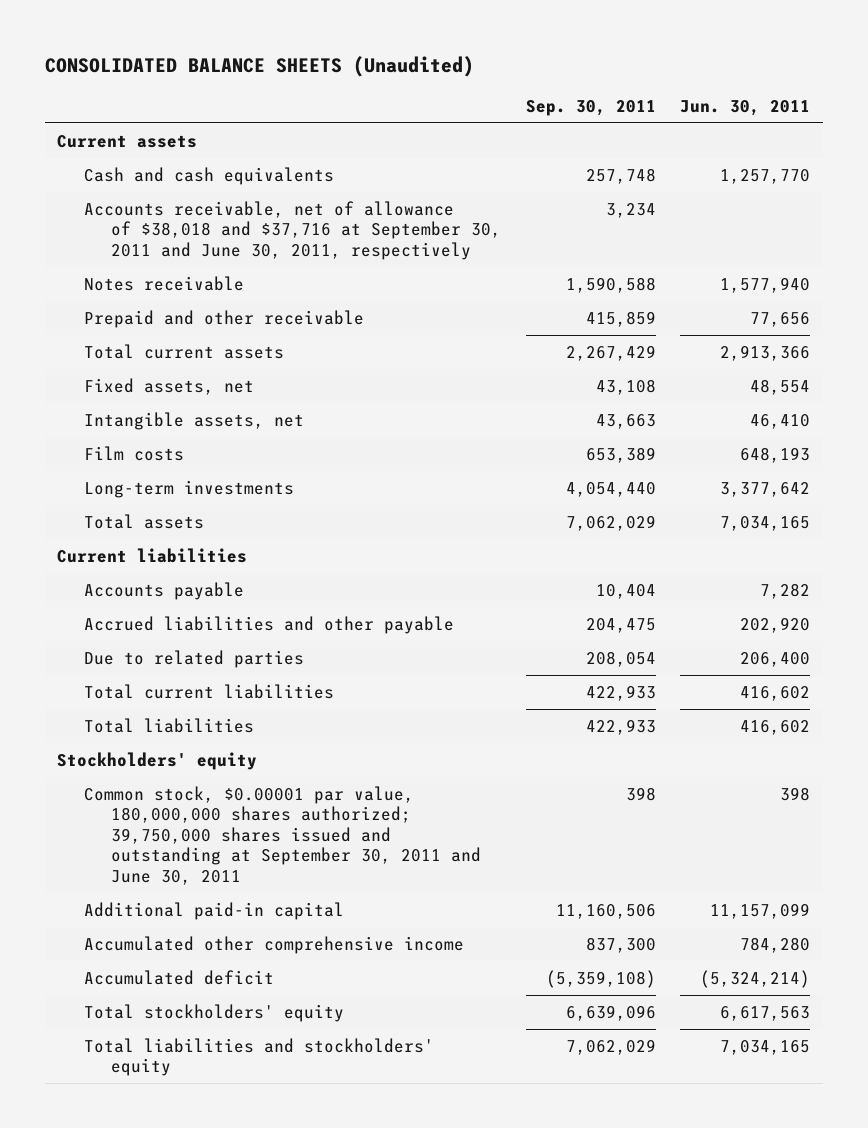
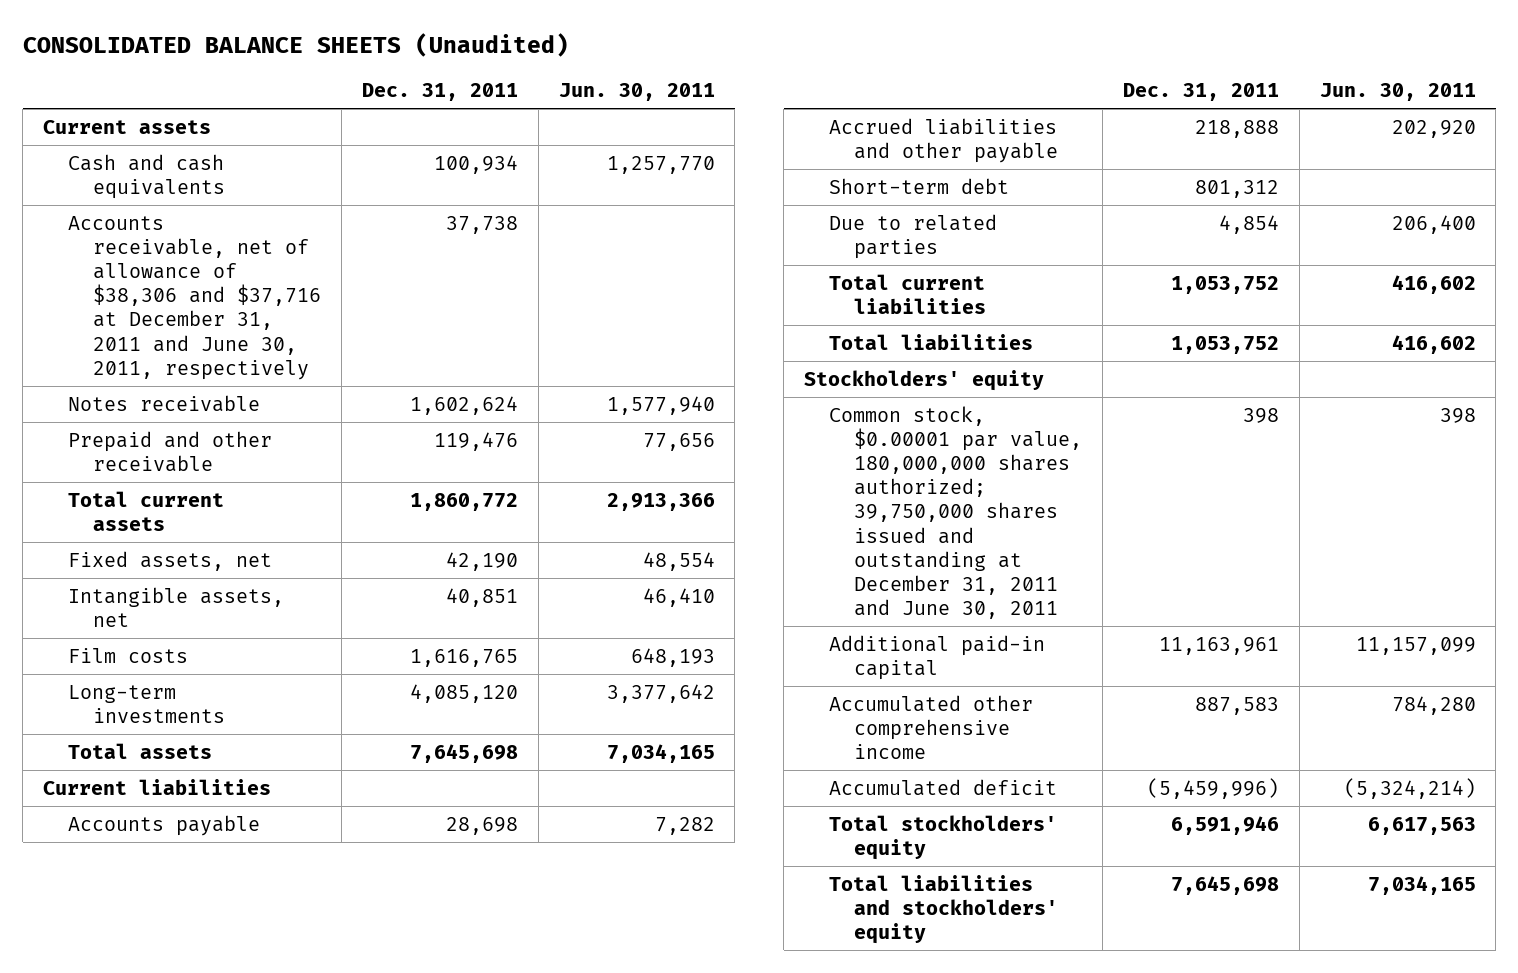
- | Sep. 30, 2011 | Jun. 30, 2011
+ | Dec. 31, 2011 | Jun. 30, 2011
- Accounts receivable, net of allowance of $38,018 and $37,716 at September 30, 2011 and June 30, 2011, respectively | 3,234 |
+ Accounts receivable, net of allowance of $38,306 and $37,716 at December 31, 2011 and June 30, 2011, respectively | 37,738 |
+ Short-term debt | 801,312 |
- Common stock, $0.00001 par value, 180,000,000 shares authorized; 39,750,000 shares issued and outstanding at September 30, 2011 and June 30, 2011 | 398 | 398
+ Common stock, $0.00001 par value, 180,000,000 shares authorized; 39,750,000 shares issued and outstanding at December 31, 2011 and June 30, 2011 | 398 | 398

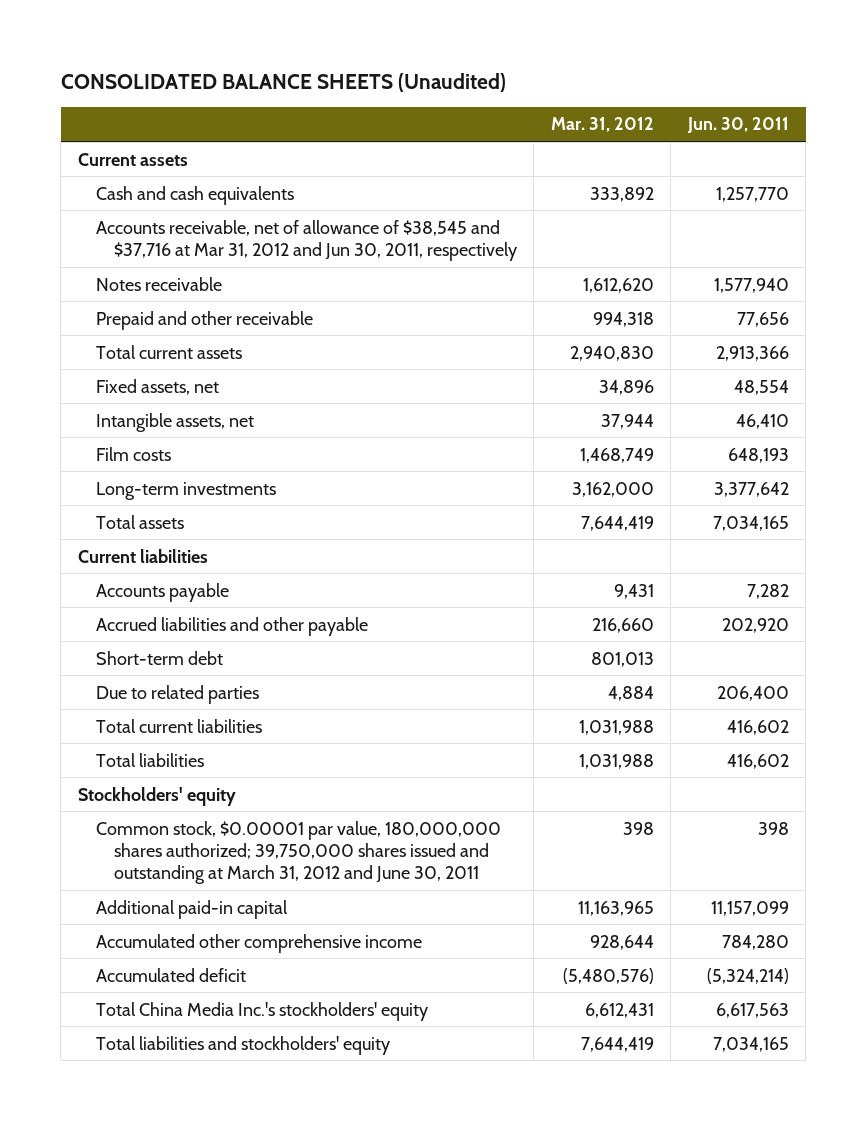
- | Dec. 31, 2011 | Jun. 30, 2011
+ | Mar. 31, 2012 | Jun. 30, 2011
- Accounts receivable, net of allowance of $38,306 and $37,716 at December 31, 2011 and June 30, 2011, respectively | 37,738 |
+ Accounts receivable, net of allowance of $38,545 and $37,716 at Mar 31, 2012 and Jun 30, 2011, respectively
- Common stock, $0.00001 par value, 180,000,000 shares authorized; 39,750,000 shares issued and outstanding at December 31, 2011 and June 30, 2011 | 398 | 398
+ Common stock, $0.00001 par value, 180,000,000 shares authorized; 39,750,000 shares issued and outstanding at March 31, 2012 and June 30, 2011 | 398 | 398
- Total stockholders' equity | 6,591,946 | 6,617,563
+ Total China Media Inc.'s stockholders' equity | 6,612,431 | 6,617,563

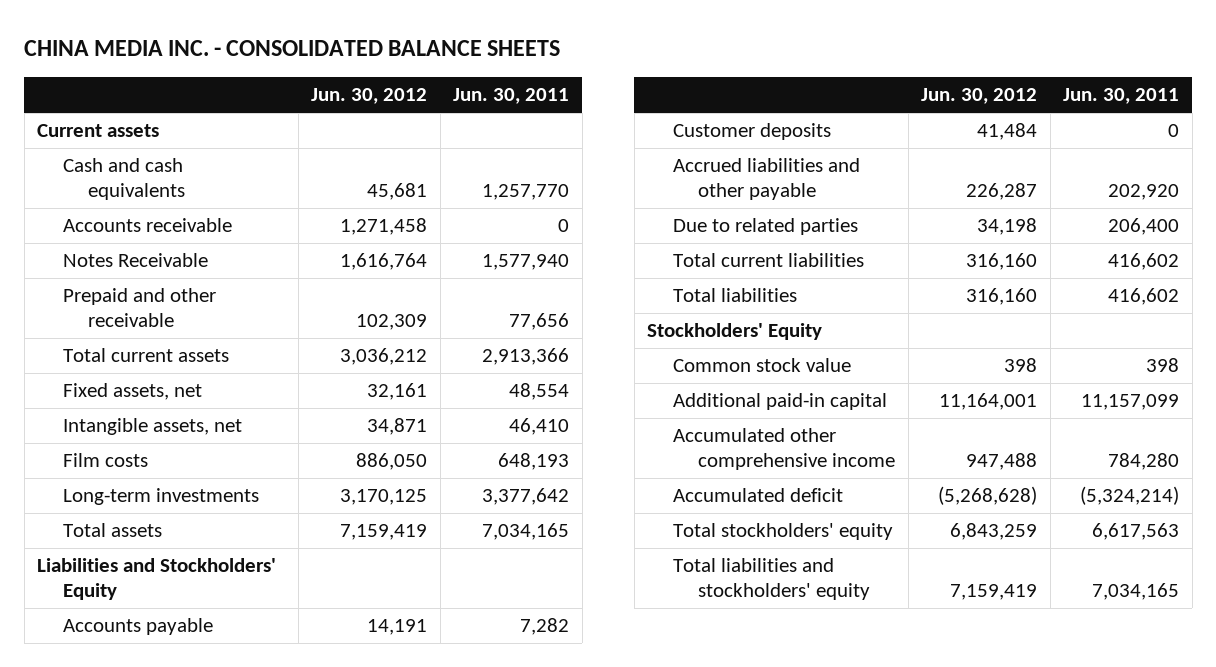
- CONSOLIDATED BALANCE SHEETS (Unaudited)
+ CHINA MEDIA INC. - CONSOLIDATED BALANCE SHEETS
- | Mar. 31, 2012 | Jun. 30, 2011
+ | Jun. 30, 2012 | Jun. 30, 2011
- Accounts receivable, net of allowance of $38,545 and $37,716 at Mar 31, 2012 and Jun 30, 2011, respectively
- Notes receivable | 1,612,620 | 1,577,940
+ Accounts receivable | 1,271,458 | 0
+ Notes Receivable | 1,616,764 | 1,577,940
- Current liabilities
+ Liabilities and Stockholders' Equity
+ Customer deposits | 41,484 | 0
- Short-term debt | 801,013 |
- Stockholders' equity
- Common stock, $0.00001 par value, 180,000,000 shares authorized; 39,750,000 shares issued and outstanding at March 31, 2012 and June 30, 2011 | 398 | 398
+ Stockholders' Equity
+ Common stock value | 398 | 398
- Total China Media Inc.'s stockholders' equity | 6,612,431 | 6,617,563
+ Total stockholders' equity | 6,843,259 | 6,617,563

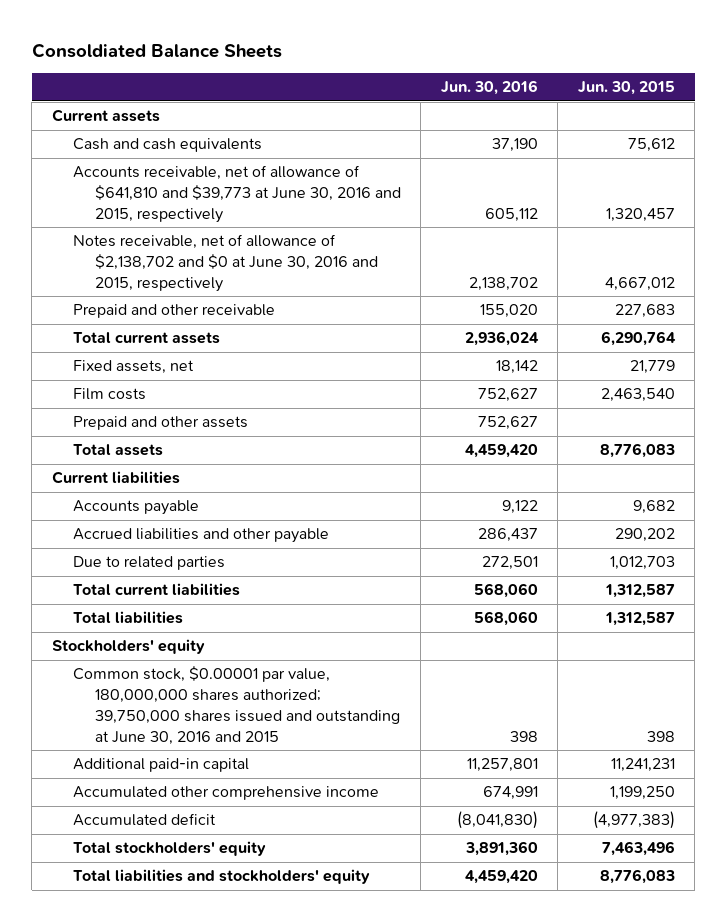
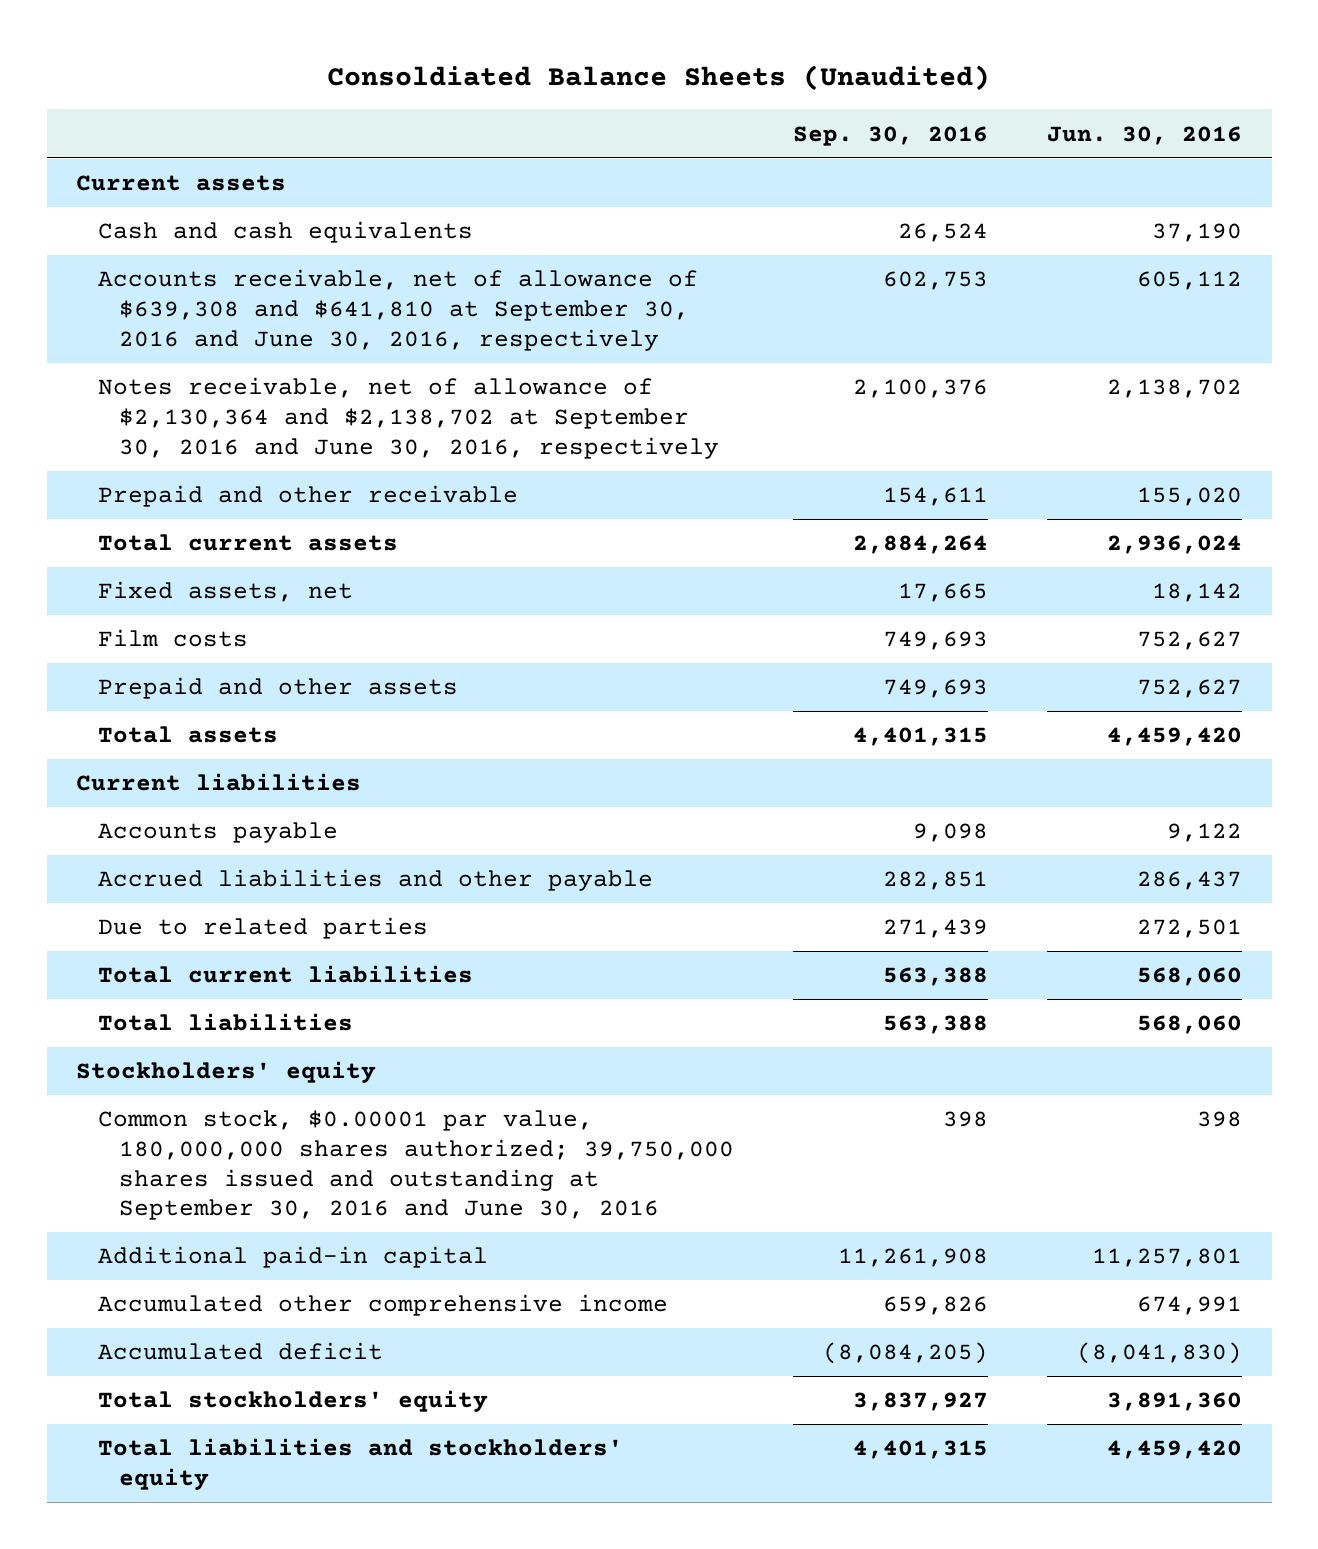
- Consoldiated Balance Sheets
+ Consoldiated Balance Sheets (Unaudited)
- | Jun. 30, 2016 | Jun. 30, 2015
+ | Sep. 30, 2016 | Jun. 30, 2016
- Accounts receivable, net of allowance of $641,810 and $39,773 at June 30, 2016 and 2015, respectively | 605,112 | 1,320,457
- Notes receivable, net of allowance of $2,138,702 and $0 at June 30, 2016 and 2015, respectively | 2,138,702 | 4,667,012
+ Accounts receivable, net of allowance of $639,308 and $641,810 at September 30, 2016 and June 30, 2016, respectively | 602,753 | 605,112
+ Notes receivable, net of allowance of $2,130,364 and $2,138,702 at September 30, 2016 and June 30, 2016, respectively | 2,100,376 | 2,138,702
- Common stock, $0.00001 par value, 180,000,000 shares authorized; 39,750,000 shares issued and outstanding at June 30, 2016 and 2015 | 398 | 398
+ Common stock, $0.00001 par value, 180,000,000 shares authorized; 39,750,000 shares issued and outstanding at September 30, 2016 and June 30, 2016 | 398 | 398

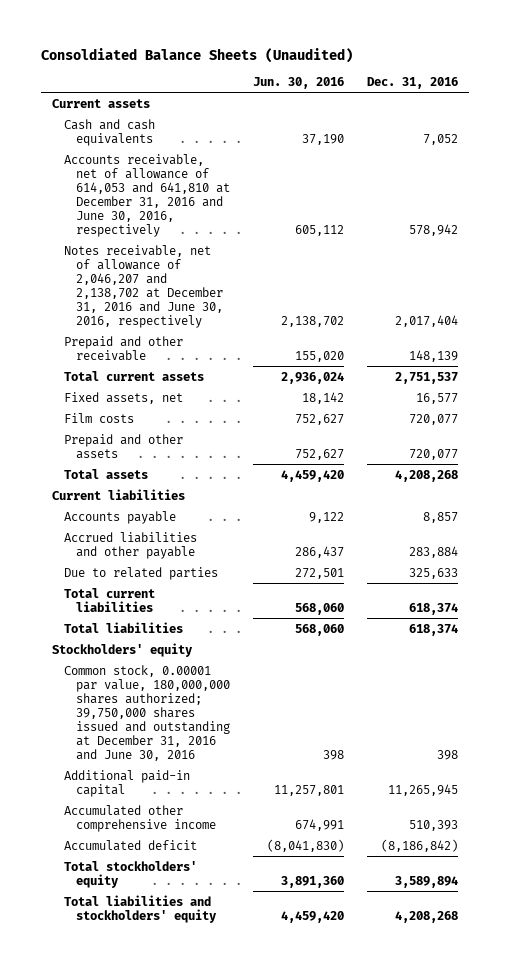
- | Sep. 30, 2016 | Jun. 30, 2016
+ | Jun. 30, 2016 | Dec. 31, 2016
- Accounts receivable, net of allowance of $639,308 and $641,810 at September 30, 2016 and June 30, 2016, respectively | 602,753 | 605,112
- Notes receivable, net of allowance of $2,130,364 and $2,138,702 at September 30, 2016 and June 30, 2016, respectively | 2,100,376 | 2,138,702
+ Accounts receivable, net of allowance of 614,053 and 641,810 at December 31, 2016 and June 30, 2016, respectively | 605,112 | 578,942
+ Notes receivable, net of allowance of 2,046,207 and 2,138,702 at December 31, 2016 and June 30, 2016, respectively | 2,138,702 | 2,017,404
- Common stock, $0.00001 par value, 180,000,000 shares authorized; 39,750,000 shares issued and outstanding at September 30, 2016 and June 30, 2016 | 398 | 398
+ Common stock, 0.00001 par value, 180,000,000 shares authorized; 39,750,000 shares issued and outstanding at December 31, 2016 and June 30, 2016 | 398 | 398

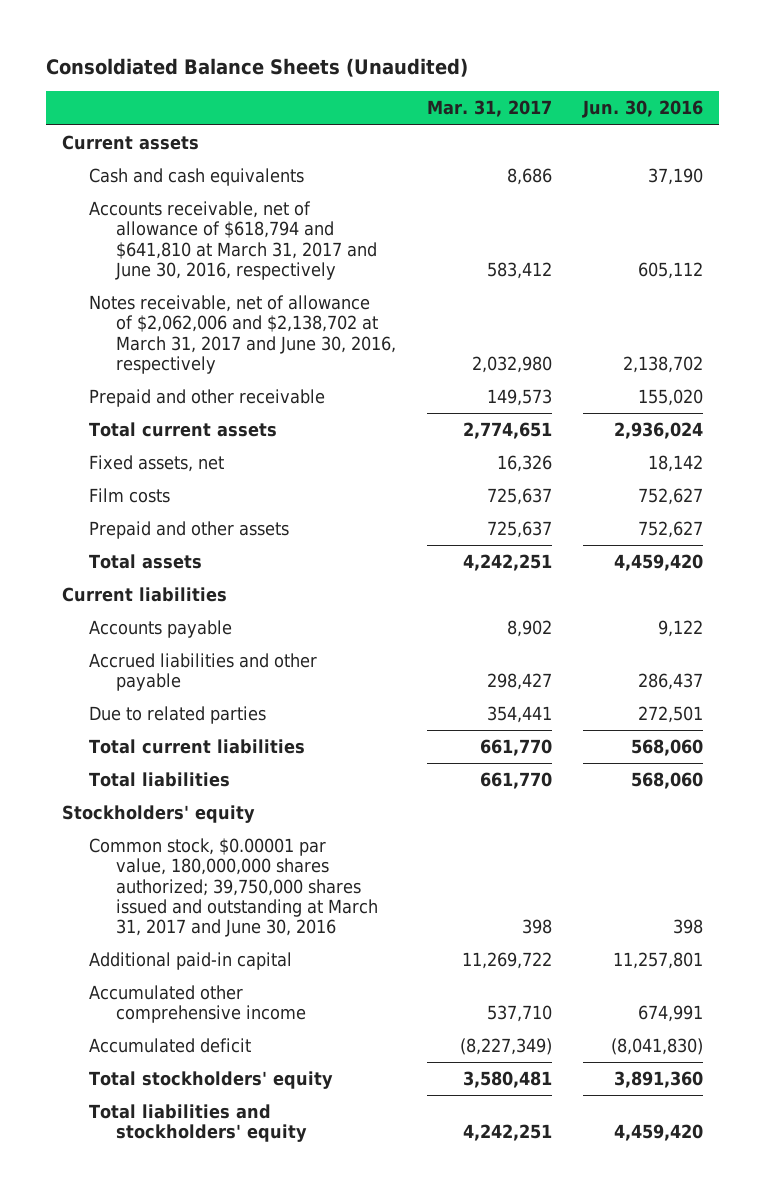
- | Jun. 30, 2016 | Dec. 31, 2016
+ | Mar. 31, 2017 | Jun. 30, 2016
- Accounts receivable, net of allowance of 614,053 and 641,810 at December 31, 2016 and June 30, 2016, respectively | 605,112 | 578,942
- Notes receivable, net of allowance of 2,046,207 and 2,138,702 at December 31, 2016 and June 30, 2016, respectively | 2,138,702 | 2,017,404
+ Accounts receivable, net of allowance of $618,794 and $641,810 at March 31, 2017 and June 30, 2016, respectively | 583,412 | 605,112
+ Notes receivable, net of allowance of $2,062,006 and $2,138,702 at March 31, 2017 and June 30, 2016, respectively | 2,032,980 | 2,138,702
- Common stock, 0.00001 par value, 180,000,000 shares authorized; 39,750,000 shares issued and outstanding at December 31, 2016 and June 30, 2016 | 398 | 398
+ Common stock, $0.00001 par value, 180,000,000 shares authorized; 39,750,000 shares issued and outstanding at March 31, 2017 and June 30, 2016 | 398 | 398

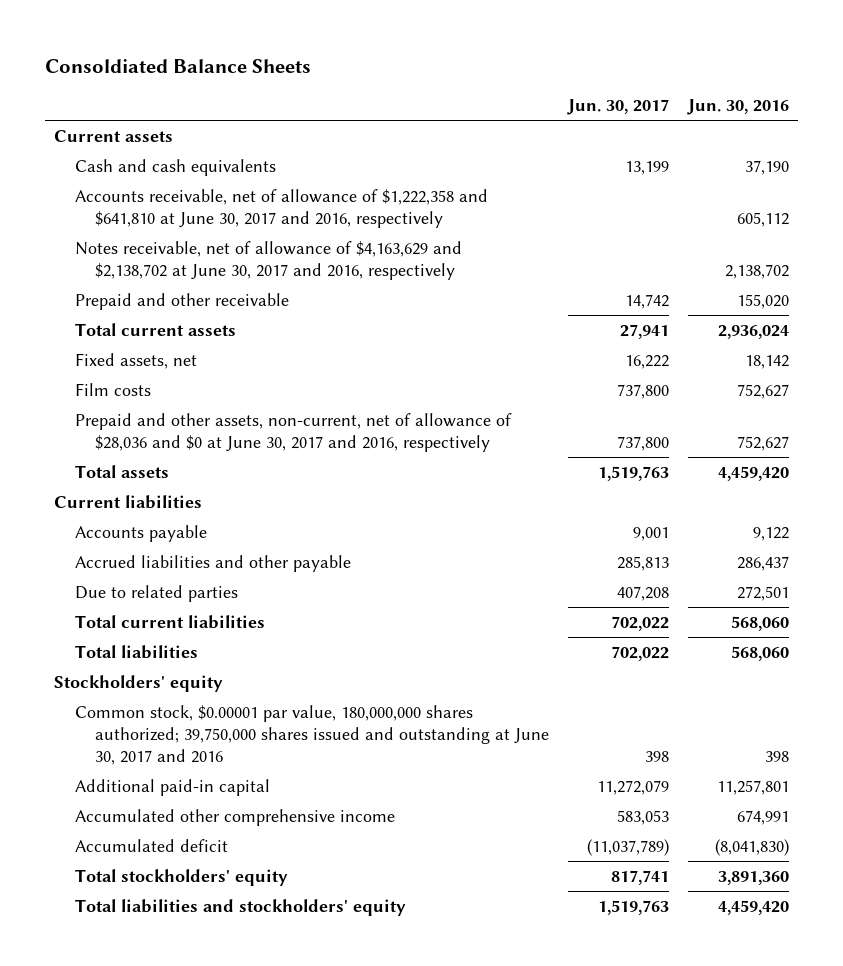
- Consoldiated Balance Sheets (Unaudited)
+ Consoldiated Balance Sheets
- | Mar. 31, 2017 | Jun. 30, 2016
+ | Jun. 30, 2017 | Jun. 30, 2016
- Accounts receivable, net of allowance of $618,794 and $641,810 at March 31, 2017 and June 30, 2016, respectively | 583,412 | 605,112
- Notes receivable, net of allowance of $2,062,006 and $2,138,702 at March 31, 2017 and June 30, 2016, respectively | 2,032,980 | 2,138,702
+ Accounts receivable, net of allowance of $1,222,358 and $641,810 at June 30, 2017 and 2016, respectively | | 605,112
+ Notes receivable, net of allowance of $4,163,629 and $2,138,702 at June 30, 2017 and 2016, respectively | | 2,138,702
- Prepaid and other assets | 725,637 | 752,627
+ Prepaid and other assets, non-current, net of allowance of $28,036 and $0 at June 30, 2017 and 2016, respectively | 737,800 | 752,627
- Common stock, $0.00001 par value, 180,000,000 shares authorized; 39,750,000 shares issued and outstanding at March 31, 2017 and June 30, 2016 | 398 | 398
+ Common stock, $0.00001 par value, 180,000,000 shares authorized; 39,750,000 shares issued and outstanding at June 30, 2017 and 2016 | 398 | 398

